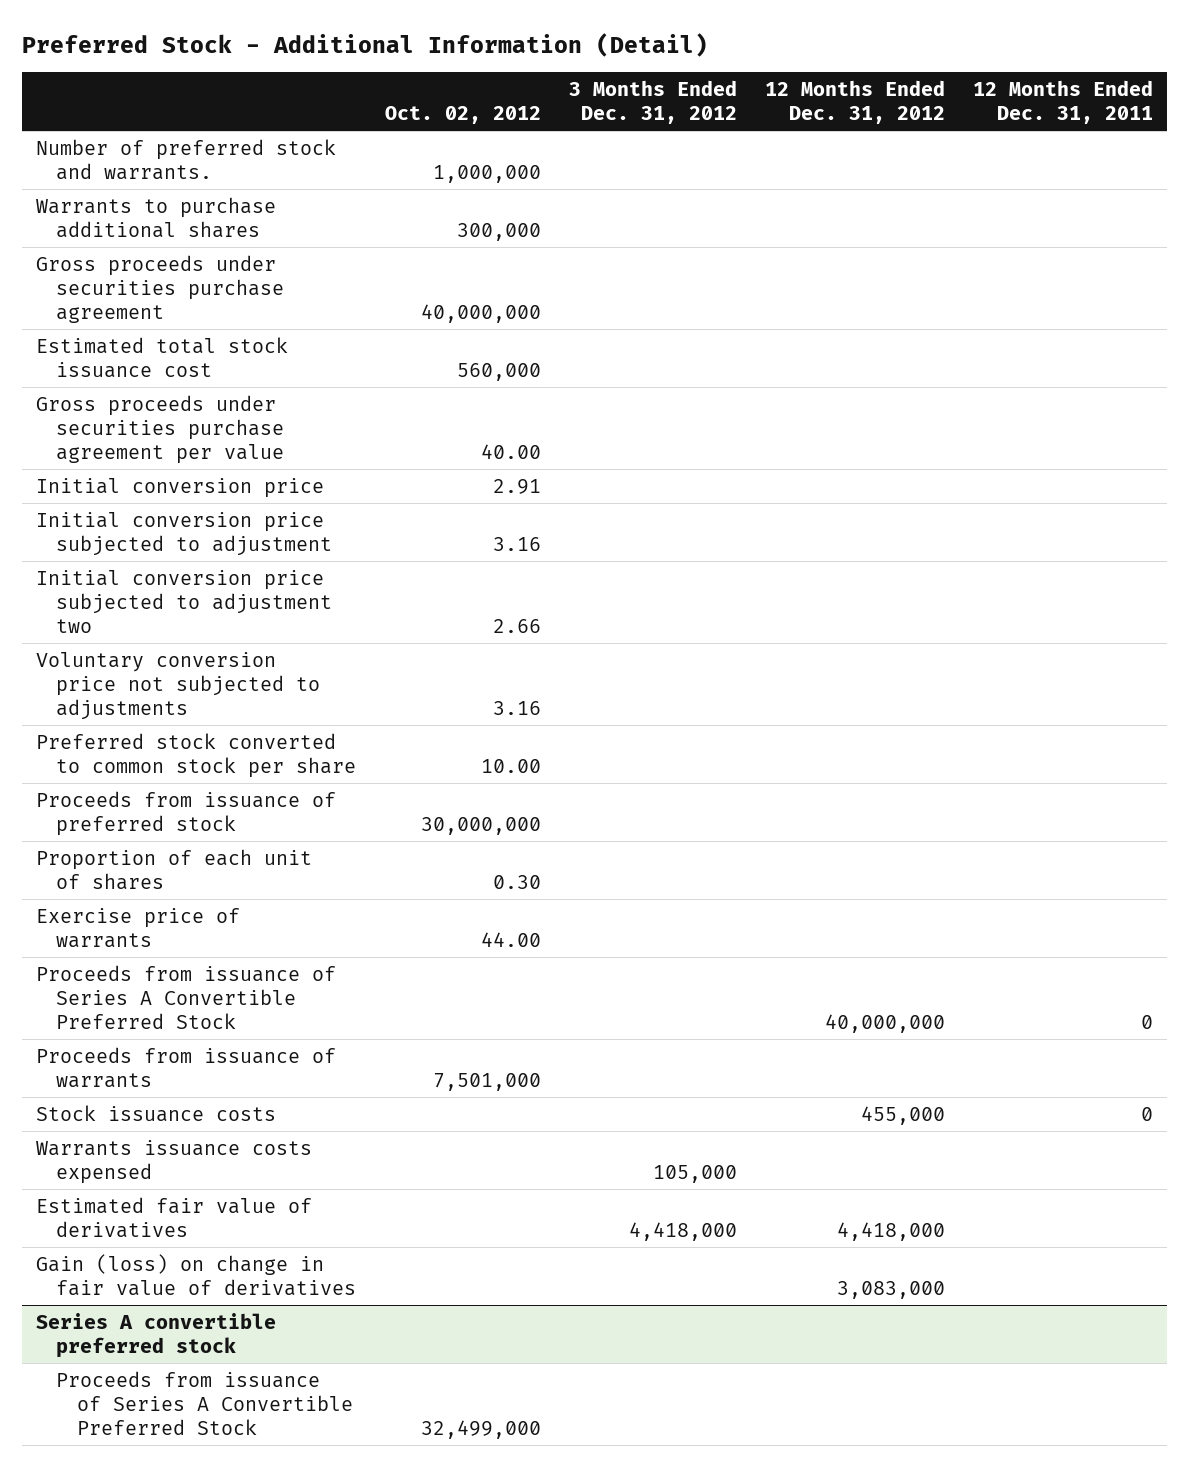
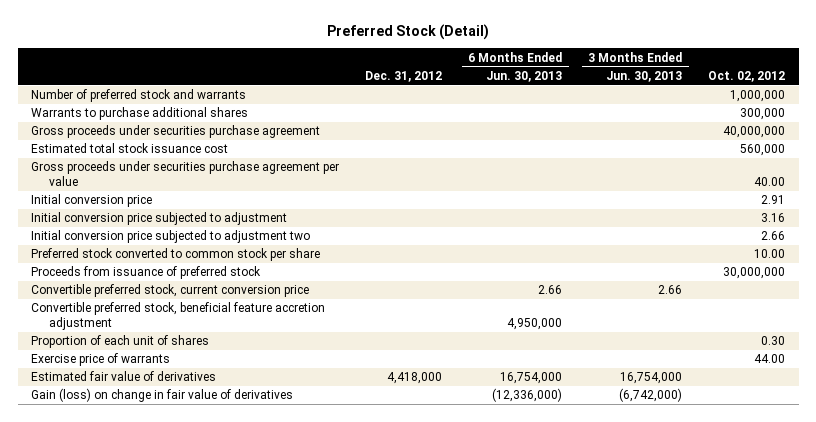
- Preferred Stock - Additional Information (Detail)
+ Preferred Stock (Detail)
- | Oct. 02, 2012 | 3 Months Ended Dec. 31, 2012 | 12 Months Ended Dec. 31, 2012 | 12 Months Ended Dec. 31, 2011
+ | Dec. 31, 2012 | 6 Months Ended Jun. 30, 2013 | 3 Months Ended Jun. 30, 2013 | Oct. 02, 2012
- Number of preferred stock and warrants. | 1,000,000 | | |
+ Number of preferred stock and warrants | | | | 1,000,000
- Voluntary conversion price not subjected to adjustments | 3.16 | | |
+ Convertible preferred stock, current conversion price | | 2.66 | 2.66 |
+ Convertible preferred stock, beneficial feature accretion adjustment | | 4,950,000 | |
- Proceeds from issuance of Series A Convertible Preferred Stock | | | 40,000,000 | 0
- Proceeds from issuance of warrants | 7,501,000 | | |
- Stock issuance costs | | | 455,000 | 0
- Warrants issuance costs expensed | | 105,000 | |
- Series A convertible preferred stock
- Proceeds from issuance of Series A Convertible Preferred Stock | 32,499,000 | | |

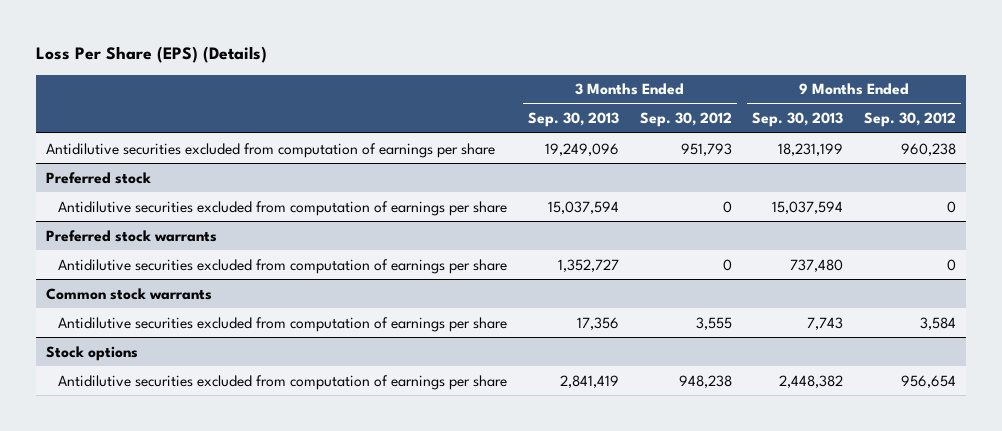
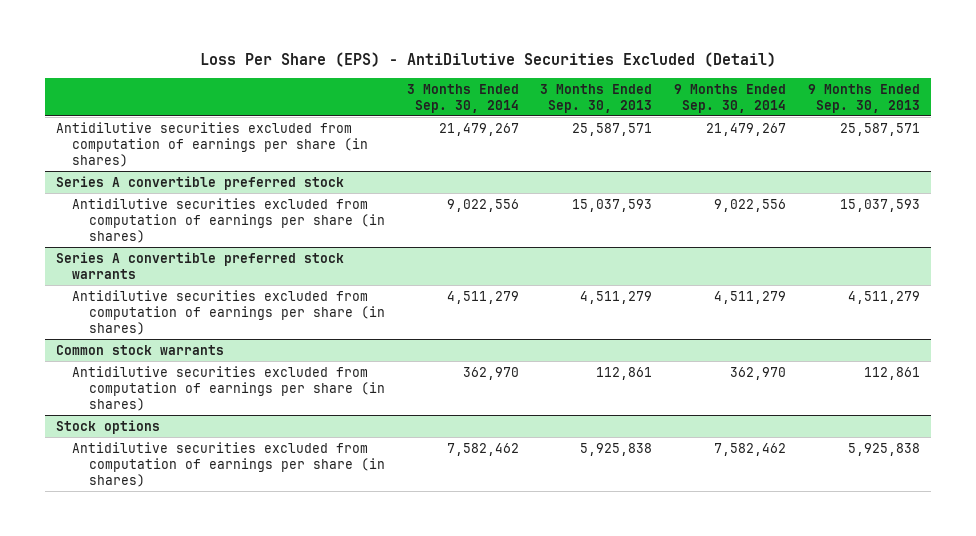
- Loss Per Share (EPS) (Details)
+ Loss Per Share (EPS) - AntiDilutive Securities Excluded (Detail)
- | 3 Months Ended Sep. 30, 2013 | 3 Months Ended Sep. 30, 2012 | 9 Months Ended Sep. 30, 2013 | 9 Months Ended Sep. 30, 2012
+ | 3 Months Ended Sep. 30, 2014 | 3 Months Ended Sep. 30, 2013 | 9 Months Ended Sep. 30, 2014 | 9 Months Ended Sep. 30, 2013
- Antidilutive securities excluded from computation of earnings per share | 19,249,096 | 951,793 | 18,231,199 | 960,238
- Preferred stock
- Antidilutive securities excluded from computation of earnings per share | 15,037,594 | 0 | 15,037,594 | 0
- Preferred stock warrants
- Antidilutive securities excluded from computation of earnings per share | 1,352,727 | 0 | 737,480 | 0
+ Antidilutive securities excluded from computation of earnings per share (in shares) | 21,479,267 | 25,587,571 | 21,479,267 | 25,587,571
+ Series A convertible preferred stock
+ Antidilutive securities excluded from computation of earnings per share (in shares) | 9,022,556 | 15,037,593 | 9,022,556 | 15,037,593
+ Series A convertible preferred stock warrants
+ Antidilutive securities excluded from computation of earnings per share (in shares) | 4,511,279 | 4,511,279 | 4,511,279 | 4,511,279
@ Common stock warrants
- Antidilutive securities excluded from computation of earnings per share | 17,356 | 3,555 | 7,743 | 3,584
+ Antidilutive securities excluded from computation of earnings per share (in shares) | 362,970 | 112,861 | 362,970 | 112,861
@ Stock options
- Antidilutive securities excluded from computation of earnings per share | 2,841,419 | 948,238 | 2,448,382 | 956,654
+ Antidilutive securities excluded from computation of earnings per share (in shares) | 7,582,462 | 5,925,838 | 7,582,462 | 5,925,838

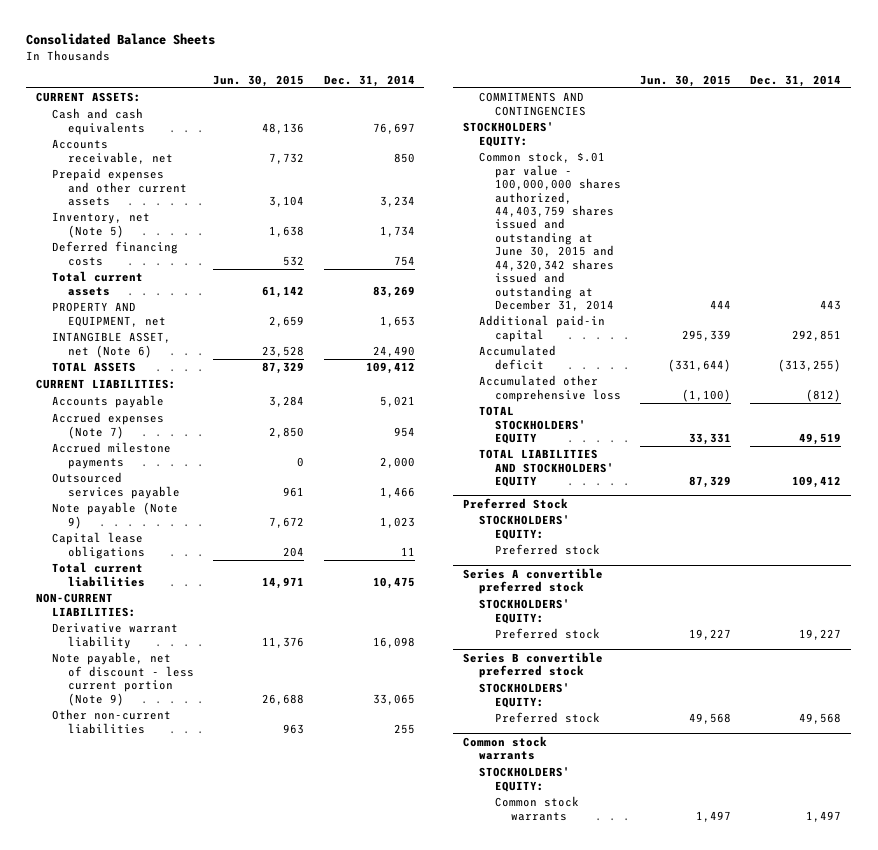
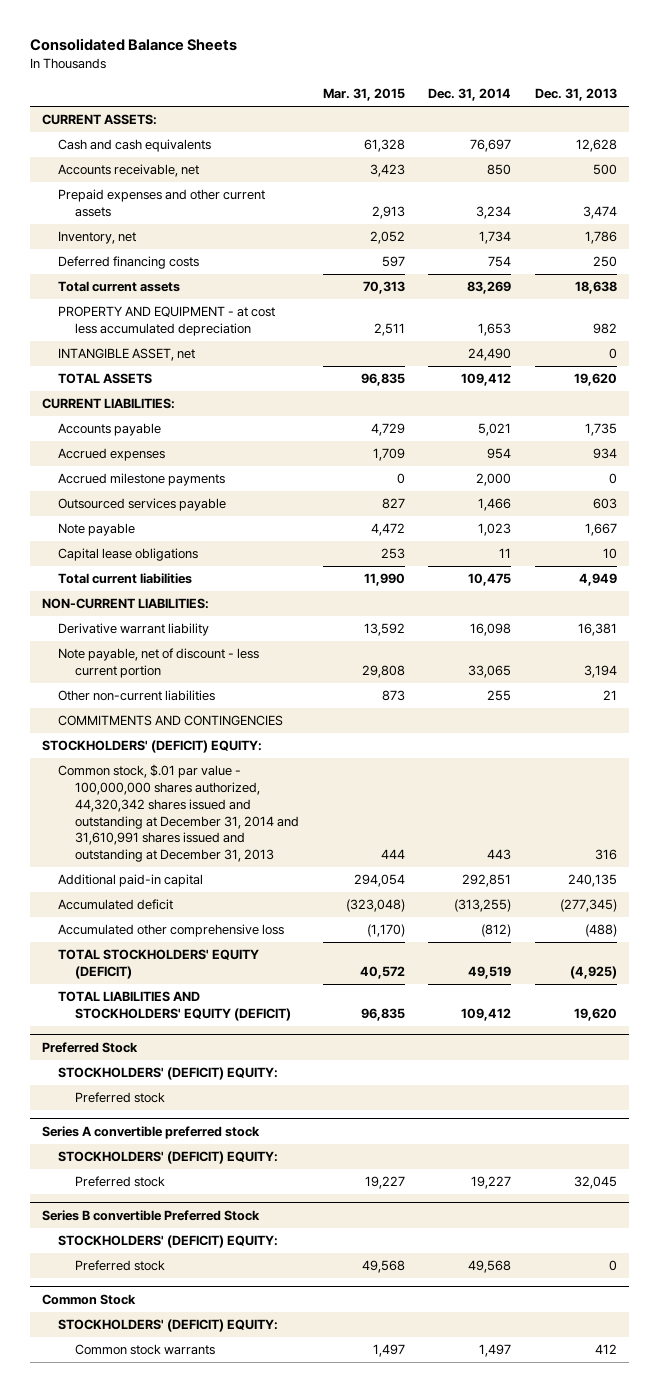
- | Jun. 30, 2015 | Dec. 31, 2014
+ | Mar. 31, 2015 | Dec. 31, 2014 | Dec. 31, 2013
- Inventory, net (Note 5) | 1,638 | 1,734
+ Inventory, net | 2,052 | 1,734 | 1,786
- PROPERTY AND EQUIPMENT, net | 2,659 | 1,653
- INTANGIBLE ASSET, net (Note 6) | 23,528 | 24,490
+ PROPERTY AND EQUIPMENT - at cost less accumulated depreciation | 2,511 | 1,653 | 982
+ INTANGIBLE ASSET, net | | 24,490 | 0
- Accrued expenses (Note 7) | 2,850 | 954
+ Accrued expenses | 1,709 | 954 | 934
- Note payable (Note 9) | 7,672 | 1,023
+ Note payable | 4,472 | 1,023 | 1,667
- Note payable, net of discount - less current portion (Note 9) | 26,688 | 33,065
+ Note payable, net of discount - less current portion | 29,808 | 33,065 | 3,194
- STOCKHOLDERS' EQUITY:
- Common stock, $.01 par value - 100,000,000 shares authorized, 44,403,759 shares issued and outstanding at June 30, 2015 and 44,320,342 shares issued and outstanding at December 31, 2014 | 444 | 443
+ STOCKHOLDERS' (DEFICIT) EQUITY:
+ Common stock, $.01 par value - 100,000,000 shares authorized, 44,320,342 shares issued and outstanding at December 31, 2014 and 31,610,991 shares issued and outstanding at December 31, 2013 | 444 | 443 | 316
- TOTAL STOCKHOLDERS' EQUITY | 33,331 | 49,519
- TOTAL LIABILITIES AND STOCKHOLDERS' EQUITY | 87,329 | 109,412
+ TOTAL STOCKHOLDERS' EQUITY (DEFICIT) | 40,572 | 49,519 | (4,925)
+ TOTAL LIABILITIES AND STOCKHOLDERS' EQUITY (DEFICIT) | 96,835 | 109,412 | 19,620
@ Preferred Stock
- STOCKHOLDERS' EQUITY:
+ STOCKHOLDERS' (DEFICIT) EQUITY:
@ Series A convertible preferred stock
- STOCKHOLDERS' EQUITY:
+ STOCKHOLDERS' (DEFICIT) EQUITY:
- Series B convertible preferred stock
- STOCKHOLDERS' EQUITY:
+ Series B convertible Preferred Stock
+ STOCKHOLDERS' (DEFICIT) EQUITY:
- Common stock warrants
- STOCKHOLDERS' EQUITY:
+ Common Stock
+ STOCKHOLDERS' (DEFICIT) EQUITY:

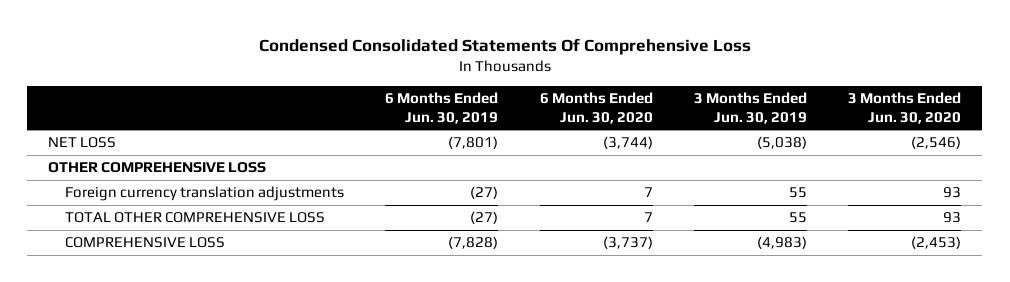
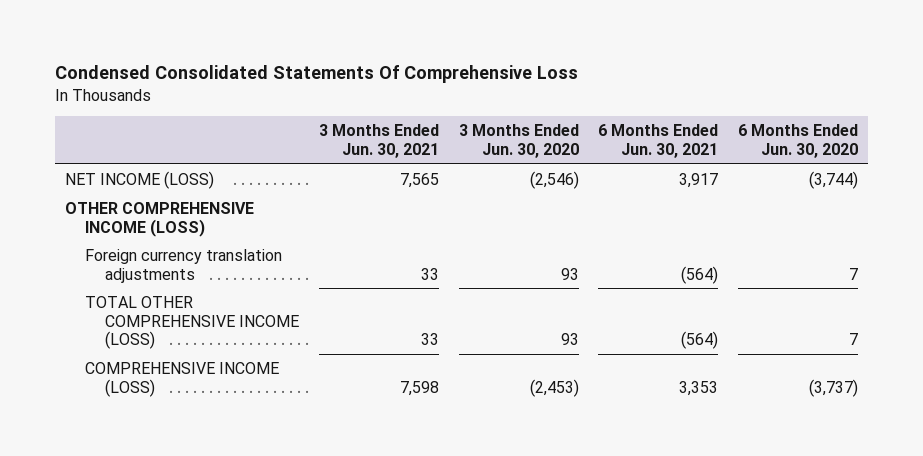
- | 6 Months Ended Jun. 30, 2019 | 6 Months Ended Jun. 30, 2020 | 3 Months Ended Jun. 30, 2019 | 3 Months Ended Jun. 30, 2020
+ | 3 Months Ended Jun. 30, 2021 | 3 Months Ended Jun. 30, 2020 | 6 Months Ended Jun. 30, 2021 | 6 Months Ended Jun. 30, 2020
- NET LOSS | (7,801) | (3,744) | (5,038) | (2,546)
- OTHER COMPREHENSIVE LOSS
+ NET INCOME (LOSS) | 7,565 | (2,546) | 3,917 | (3,744)
+ OTHER COMPREHENSIVE INCOME (LOSS)
- TOTAL OTHER COMPREHENSIVE LOSS | (27) | 7 | 55 | 93
- COMPREHENSIVE LOSS | (7,828) | (3,737) | (4,983) | (2,453)
+ TOTAL OTHER COMPREHENSIVE INCOME (LOSS) | 33 | 93 | (564) | 7
+ COMPREHENSIVE INCOME (LOSS) | 7,598 | (2,453) | 3,353 | (3,737)

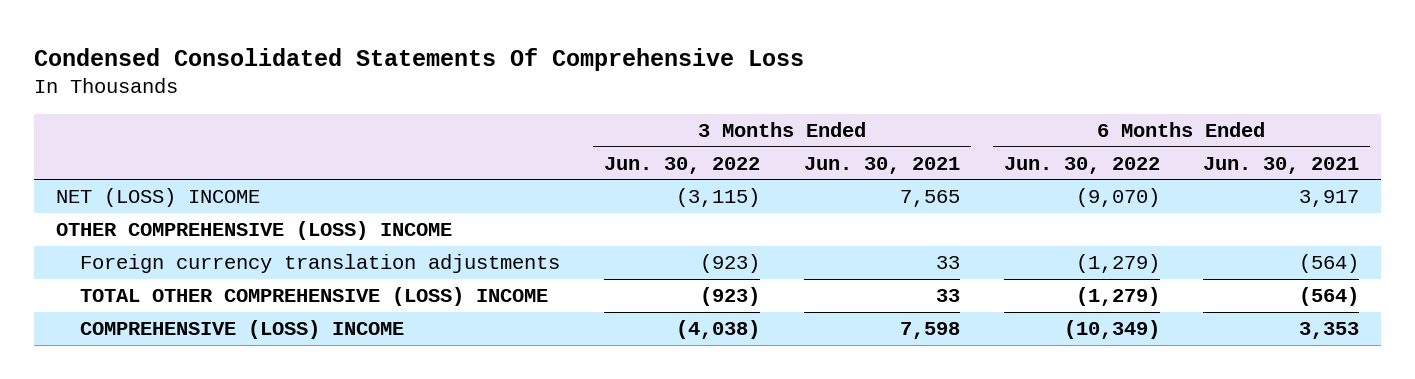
- | 3 Months Ended Jun. 30, 2021 | 3 Months Ended Jun. 30, 2020 | 6 Months Ended Jun. 30, 2021 | 6 Months Ended Jun. 30, 2020
+ | 3 Months Ended Jun. 30, 2022 | 3 Months Ended Jun. 30, 2021 | 6 Months Ended Jun. 30, 2022 | 6 Months Ended Jun. 30, 2021
- NET INCOME (LOSS) | 7,565 | (2,546) | 3,917 | (3,744)
- OTHER COMPREHENSIVE INCOME (LOSS)
+ NET (LOSS) INCOME | (3,115) | 7,565 | (9,070) | 3,917
+ OTHER COMPREHENSIVE (LOSS) INCOME
- TOTAL OTHER COMPREHENSIVE INCOME (LOSS) | 33 | 93 | (564) | 7
- COMPREHENSIVE INCOME (LOSS) | 7,598 | (2,453) | 3,353 | (3,737)
+ TOTAL OTHER COMPREHENSIVE (LOSS) INCOME | (923) | 33 | (1,279) | (564)
+ COMPREHENSIVE (LOSS) INCOME | (4,038) | 7,598 | (10,349) | 3,353

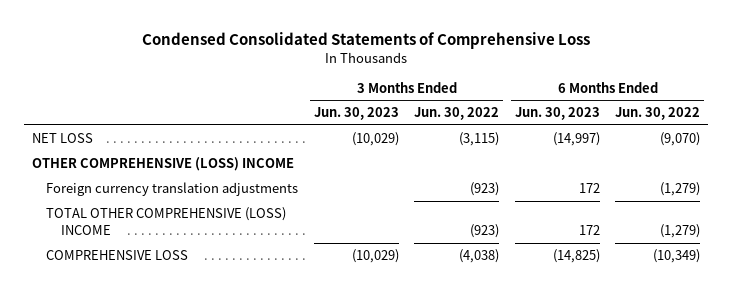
- Condensed Consolidated Statements Of Comprehensive Loss
+ Condensed Consolidated Statements of Comprehensive Loss
- | 3 Months Ended Jun. 30, 2022 | 3 Months Ended Jun. 30, 2021 | 6 Months Ended Jun. 30, 2022 | 6 Months Ended Jun. 30, 2021
+ | 3 Months Ended Jun. 30, 2023 | 3 Months Ended Jun. 30, 2022 | 6 Months Ended Jun. 30, 2023 | 6 Months Ended Jun. 30, 2022
- NET (LOSS) INCOME | (3,115) | 7,565 | (9,070) | 3,917
+ NET LOSS | (10,029) | (3,115) | (14,997) | (9,070)
- COMPREHENSIVE (LOSS) INCOME | (4,038) | 7,598 | (10,349) | 3,353
+ COMPREHENSIVE LOSS | (10,029) | (4,038) | (14,825) | (10,349)

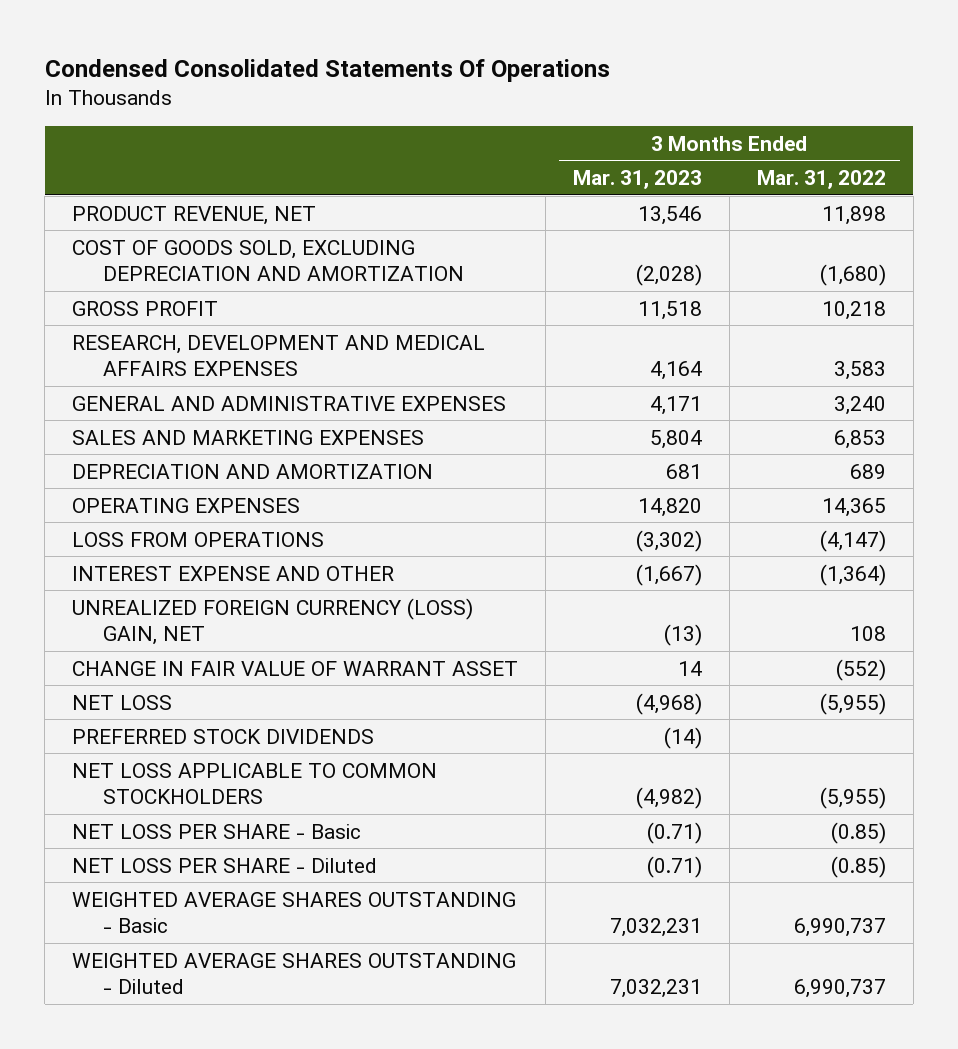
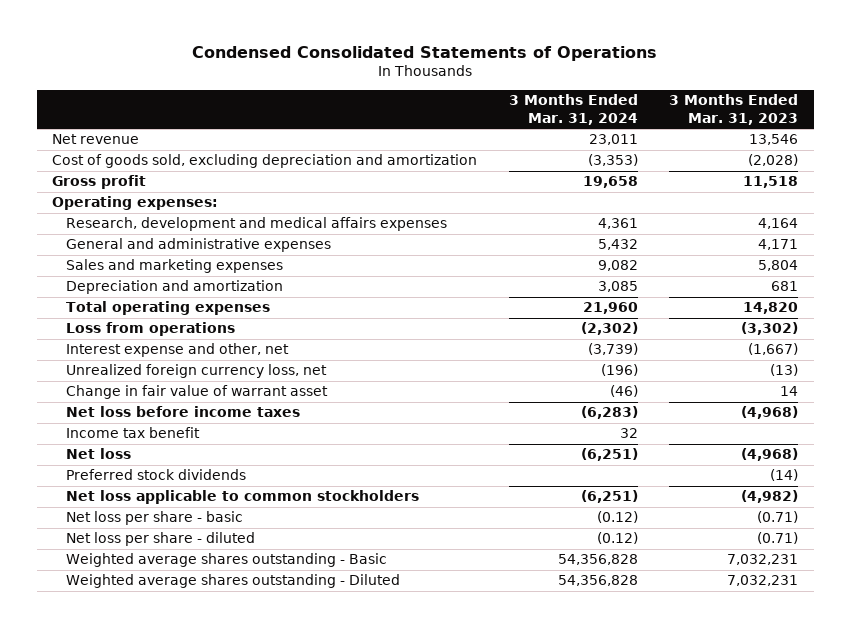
- Condensed Consolidated Statements Of Operations
+ Condensed Consolidated Statements of Operations
- | 3 Months Ended Mar. 31, 2023 | 3 Months Ended Mar. 31, 2022
+ | 3 Months Ended Mar. 31, 2024 | 3 Months Ended Mar. 31, 2023
- PRODUCT REVENUE, NET | 13,546 | 11,898
- COST OF GOODS SOLD, EXCLUDING DEPRECIATION AND AMORTIZATION | (2,028) | (1,680)
- GROSS PROFIT | 11,518 | 10,218
- RESEARCH, DEVELOPMENT AND MEDICAL AFFAIRS EXPENSES | 4,164 | 3,583
- GENERAL AND ADMINISTRATIVE EXPENSES | 4,171 | 3,240
- SALES AND MARKETING EXPENSES | 5,804 | 6,853
- DEPRECIATION AND AMORTIZATION | 681 | 689
- OPERATING EXPENSES | 14,820 | 14,365
- LOSS FROM OPERATIONS | (3,302) | (4,147)
- INTEREST EXPENSE AND OTHER | (1,667) | (1,364)
- UNREALIZED FOREIGN CURRENCY (LOSS) GAIN, NET | (13) | 108
- CHANGE IN FAIR VALUE OF WARRANT ASSET | 14 | (552)
- NET LOSS | (4,968) | (5,955)
- PREFERRED STOCK DIVIDENDS | (14) |
- NET LOSS APPLICABLE TO COMMON STOCKHOLDERS | (4,982) | (5,955)
- NET LOSS PER SHARE - Basic | (0.71) | (0.85)
- NET LOSS PER SHARE - Diluted | (0.71) | (0.85)
- WEIGHTED AVERAGE SHARES OUTSTANDING - Basic | 7,032,231 | 6,990,737
- WEIGHTED AVERAGE SHARES OUTSTANDING - Diluted | 7,032,231 | 6,990,737
+ Net revenue | 23,011 | 13,546
+ Cost of goods sold, excluding depreciation and amortization | (3,353) | (2,028)
+ Gross profit | 19,658 | 11,518
+ Operating expenses:
+ Research, development and medical affairs expenses | 4,361 | 4,164
+ General and administrative expenses | 5,432 | 4,171
+ Sales and marketing expenses | 9,082 | 5,804
+ Depreciation and amortization | 3,085 | 681
+ Total operating expenses | 21,960 | 14,820
+ Loss from operations | (2,302) | (3,302)
+ Interest expense and other, net | (3,739) | (1,667)
+ Unrealized foreign currency loss, net | (196) | (13)
+ Change in fair value of warrant asset | (46) | 14
+ Net loss before income taxes | (6,283) | (4,968)
+ Income tax benefit | 32 |
+ Net loss | (6,251) | (4,968)
+ Preferred stock dividends | | (14)
+ Net loss applicable to common stockholders | (6,251) | (4,982)
+ Net loss per share - basic | (0.12) | (0.71)
+ Net loss per share - diluted | (0.12) | (0.71)
+ Weighted average shares outstanding - Basic | 54,356,828 | 7,032,231
+ Weighted average shares outstanding - Diluted | 54,356,828 | 7,032,231

